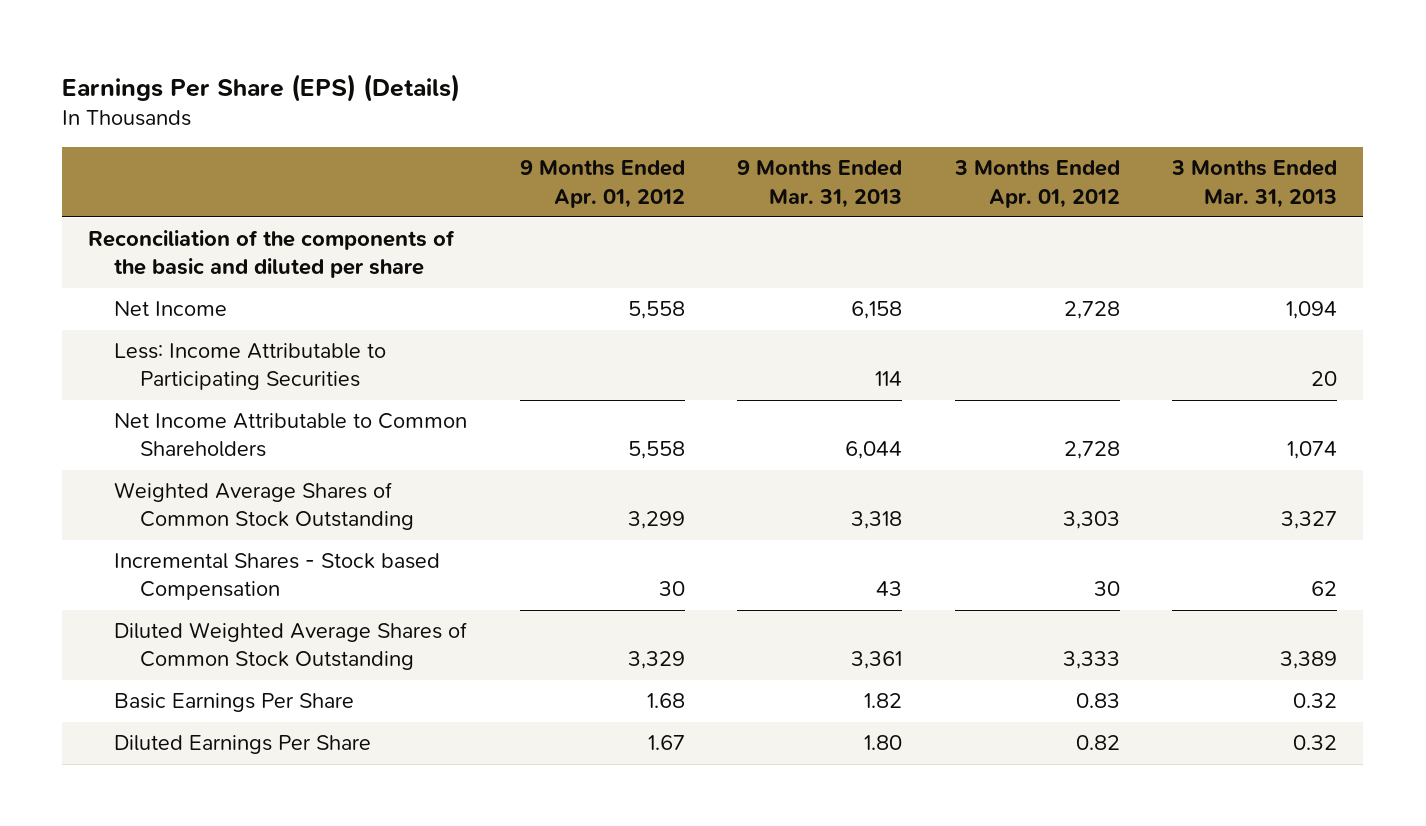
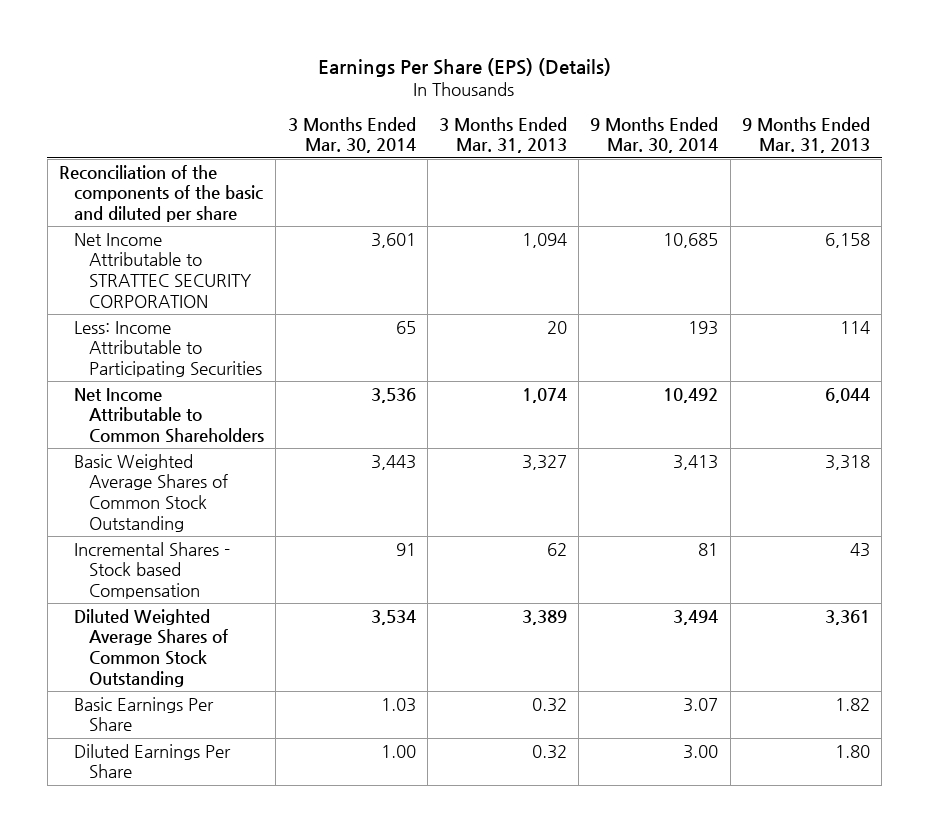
- | 9 Months Ended Apr. 01, 2012 | 9 Months Ended Mar. 31, 2013 | 3 Months Ended Apr. 01, 2012 | 3 Months Ended Mar. 31, 2013
+ | 3 Months Ended Mar. 30, 2014 | 3 Months Ended Mar. 31, 2013 | 9 Months Ended Mar. 30, 2014 | 9 Months Ended Mar. 31, 2013
- Net Income | 5,558 | 6,158 | 2,728 | 1,094
+ Net Income Attributable to STRATTEC SECURITY CORPORATION | 3,601 | 1,094 | 10,685 | 6,158
- Weighted Average Shares of Common Stock Outstanding | 3,299 | 3,318 | 3,303 | 3,327
+ Basic Weighted Average Shares of Common Stock Outstanding | 3,443 | 3,327 | 3,413 | 3,318

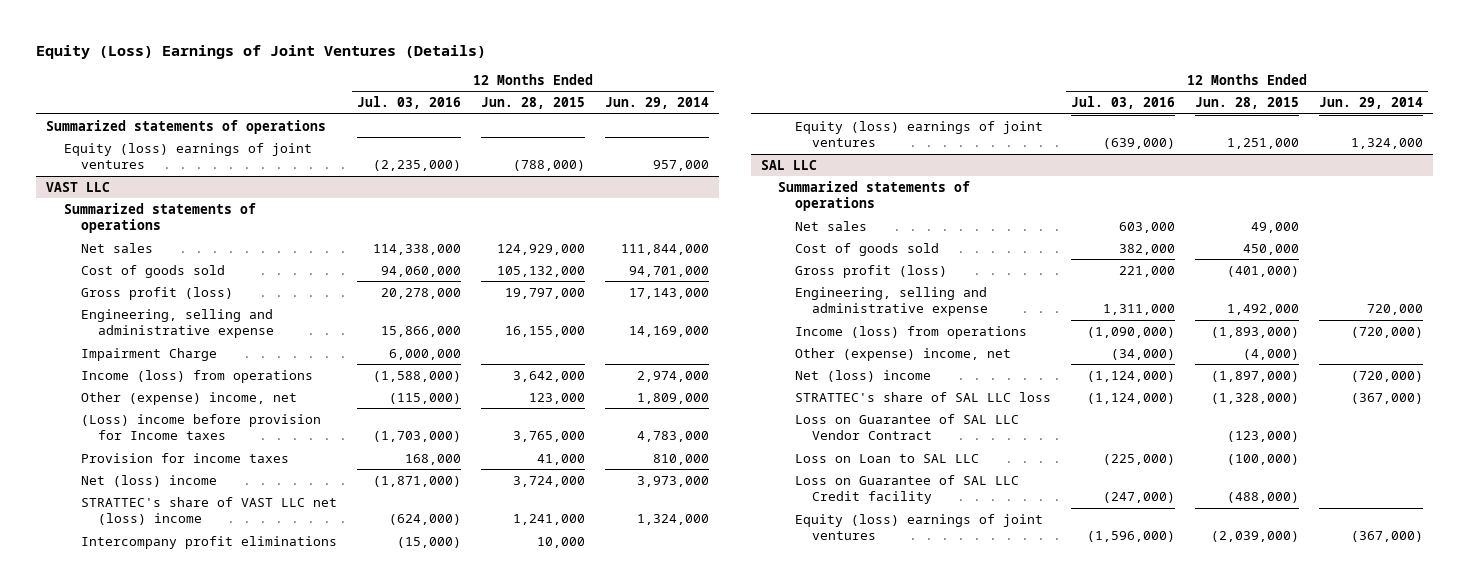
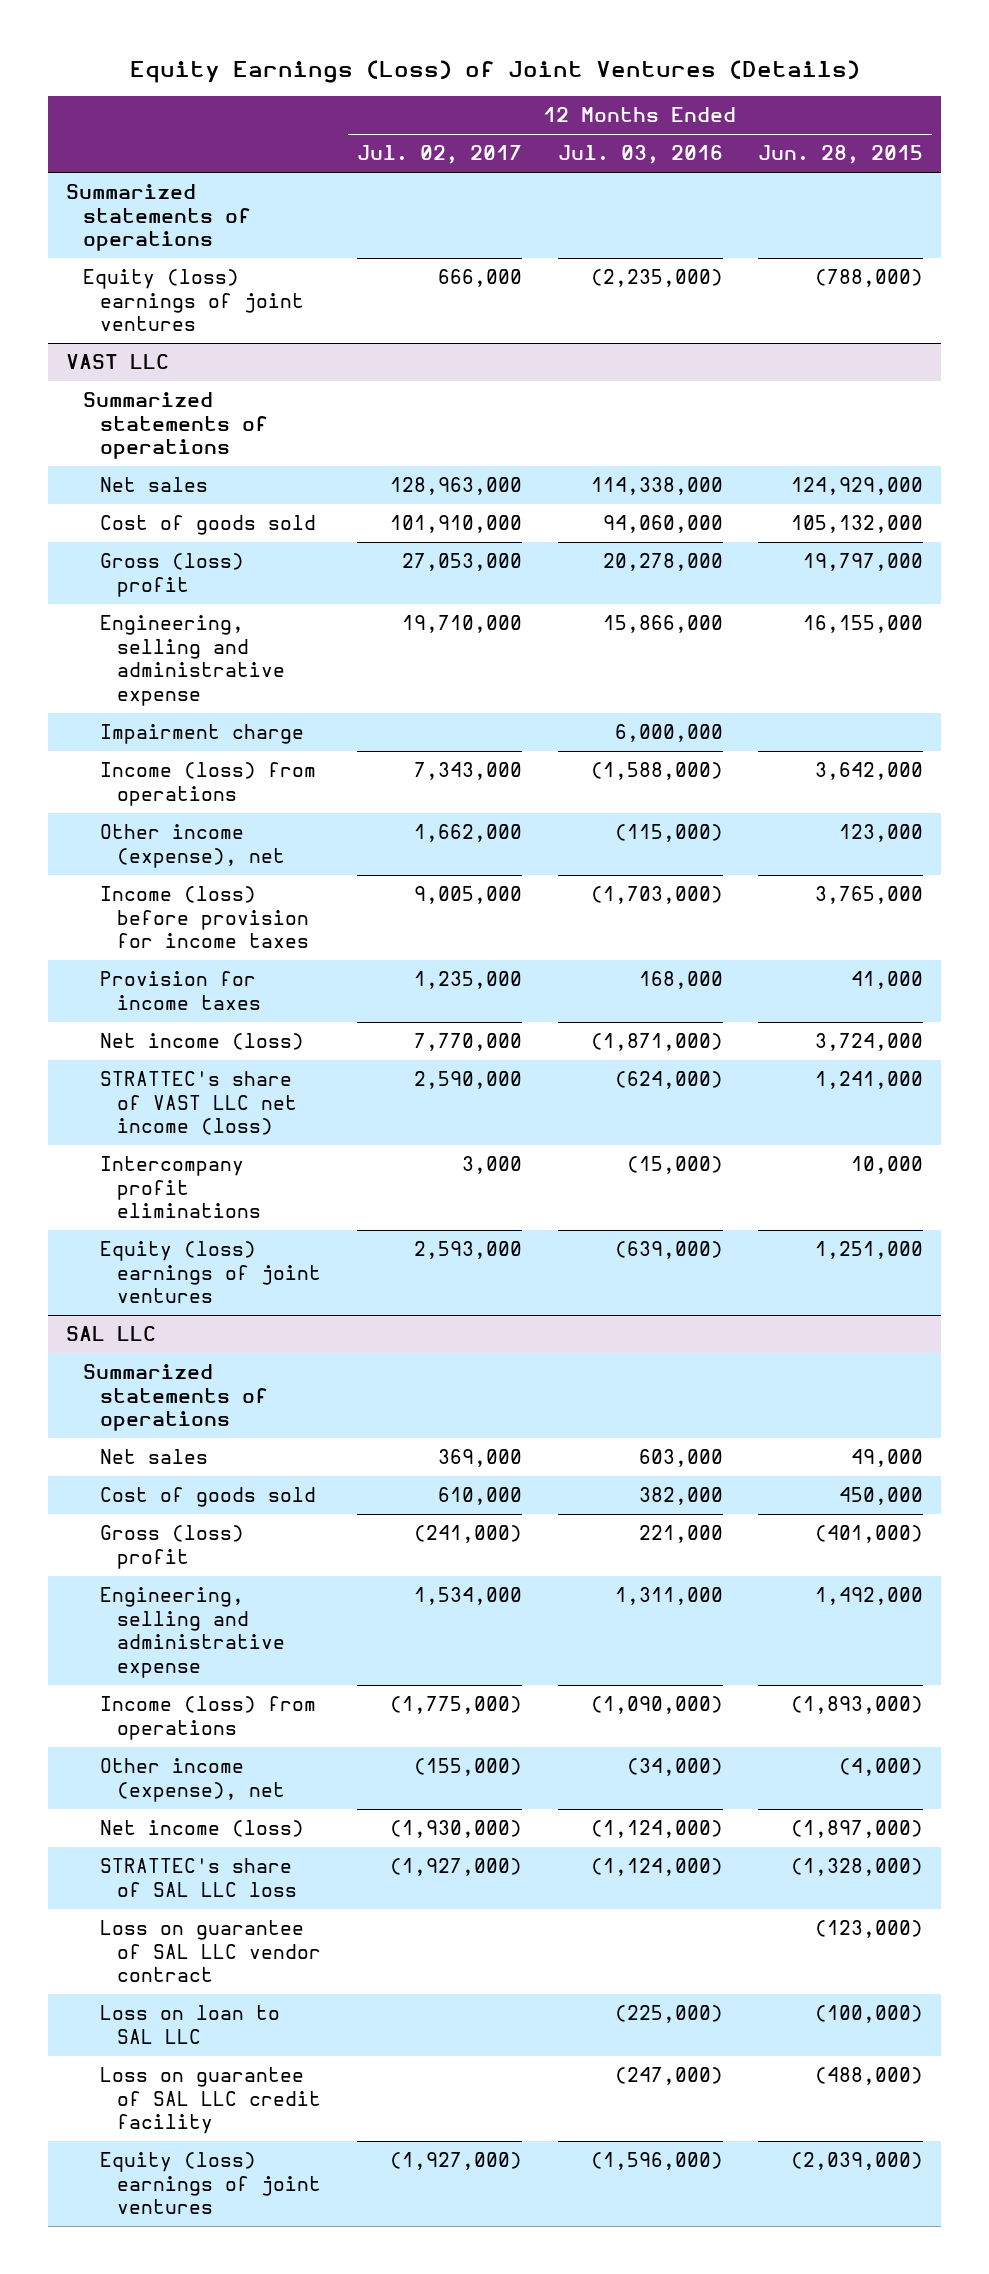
- Equity (Loss) Earnings of Joint Ventures (Details)
+ Equity Earnings (Loss) of Joint Ventures (Details)
- | 12 Months Ended Jul. 03, 2016 | 12 Months Ended Jun. 28, 2015 | 12 Months Ended Jun. 29, 2014
+ | 12 Months Ended Jul. 02, 2017 | 12 Months Ended Jul. 03, 2016 | 12 Months Ended Jun. 28, 2015
@ VAST LLC
- Gross profit (loss) | 20,278,000 | 19,797,000 | 17,143,000
+ Gross (loss) profit | 27,053,000 | 20,278,000 | 19,797,000
- Impairment Charge | 6,000,000 | |
+ Impairment charge | | 6,000,000 |
- Other (expense) income, net | (115,000) | 123,000 | 1,809,000
- (Loss) income before provision for Income taxes | (1,703,000) | 3,765,000 | 4,783,000
+ Other income (expense), net | 1,662,000 | (115,000) | 123,000
+ Income (loss) before provision for income taxes | 9,005,000 | (1,703,000) | 3,765,000
- Net (loss) income | (1,871,000) | 3,724,000 | 3,973,000
- STRATTEC's share of VAST LLC net (loss) income | (624,000) | 1,241,000 | 1,324,000
+ Net income (loss) | 7,770,000 | (1,871,000) | 3,724,000
+ STRATTEC's share of VAST LLC net income (loss) | 2,590,000 | (624,000) | 1,241,000
@ SAL LLC
- Gross profit (loss) | 221,000 | (401,000) |
+ Gross (loss) profit | (241,000) | 221,000 | (401,000)
- Other (expense) income, net | (34,000) | (4,000) |
- Net (loss) income | (1,124,000) | (1,897,000) | (720,000)
+ Other income (expense), net | (155,000) | (34,000) | (4,000)
+ Net income (loss) | (1,930,000) | (1,124,000) | (1,897,000)
- Loss on Guarantee of SAL LLC Vendor Contract | | (123,000) |
- Loss on Loan to SAL LLC | (225,000) | (100,000) |
- Loss on Guarantee of SAL LLC Credit facility | (247,000) | (488,000) |
+ Loss on guarantee of SAL LLC vendor contract | | | (123,000)
+ Loss on loan to SAL LLC | | (225,000) | (100,000)
+ Loss on guarantee of SAL LLC credit facility | | (247,000) | (488,000)

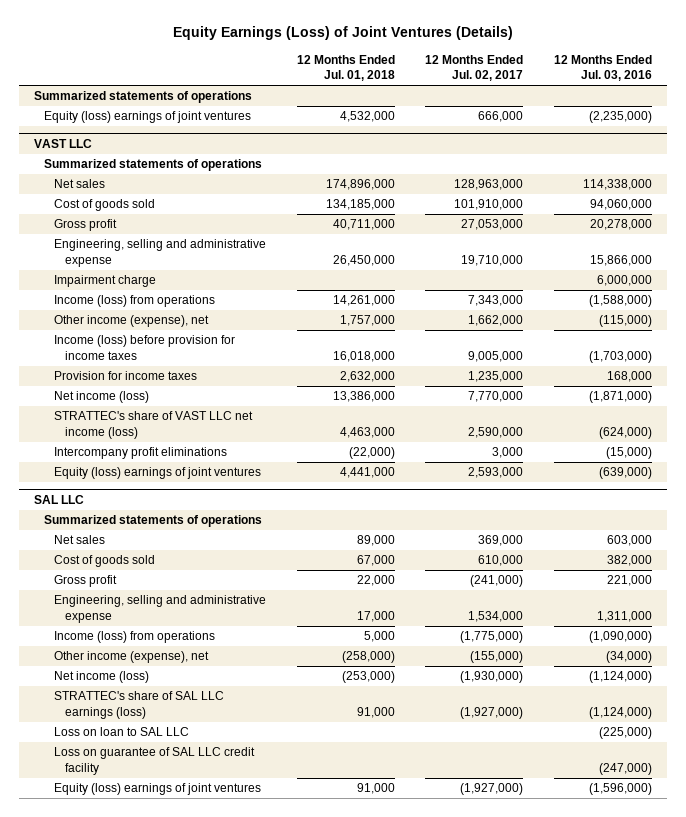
- | 12 Months Ended Jul. 02, 2017 | 12 Months Ended Jul. 03, 2016 | 12 Months Ended Jun. 28, 2015
+ | 12 Months Ended Jul. 01, 2018 | 12 Months Ended Jul. 02, 2017 | 12 Months Ended Jul. 03, 2016
@ VAST LLC
- Gross (loss) profit | 27,053,000 | 20,278,000 | 19,797,000
+ Gross profit | 40,711,000 | 27,053,000 | 20,278,000
@ SAL LLC
- Gross (loss) profit | (241,000) | 221,000 | (401,000)
+ Gross profit | 22,000 | (241,000) | 221,000
- STRATTEC's share of SAL LLC loss | (1,927,000) | (1,124,000) | (1,328,000)
- Loss on guarantee of SAL LLC vendor contract | | | (123,000)
+ STRATTEC's share of SAL LLC earnings (loss) | 91,000 | (1,927,000) | (1,124,000)

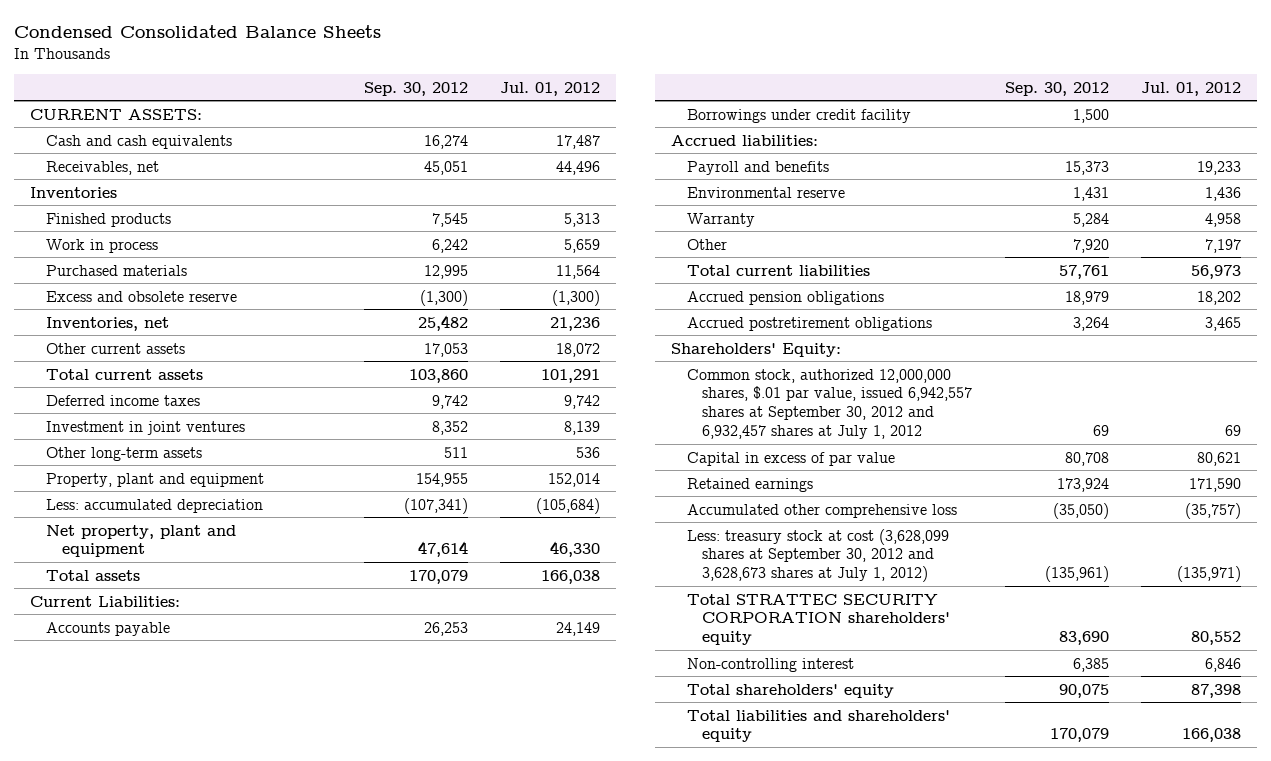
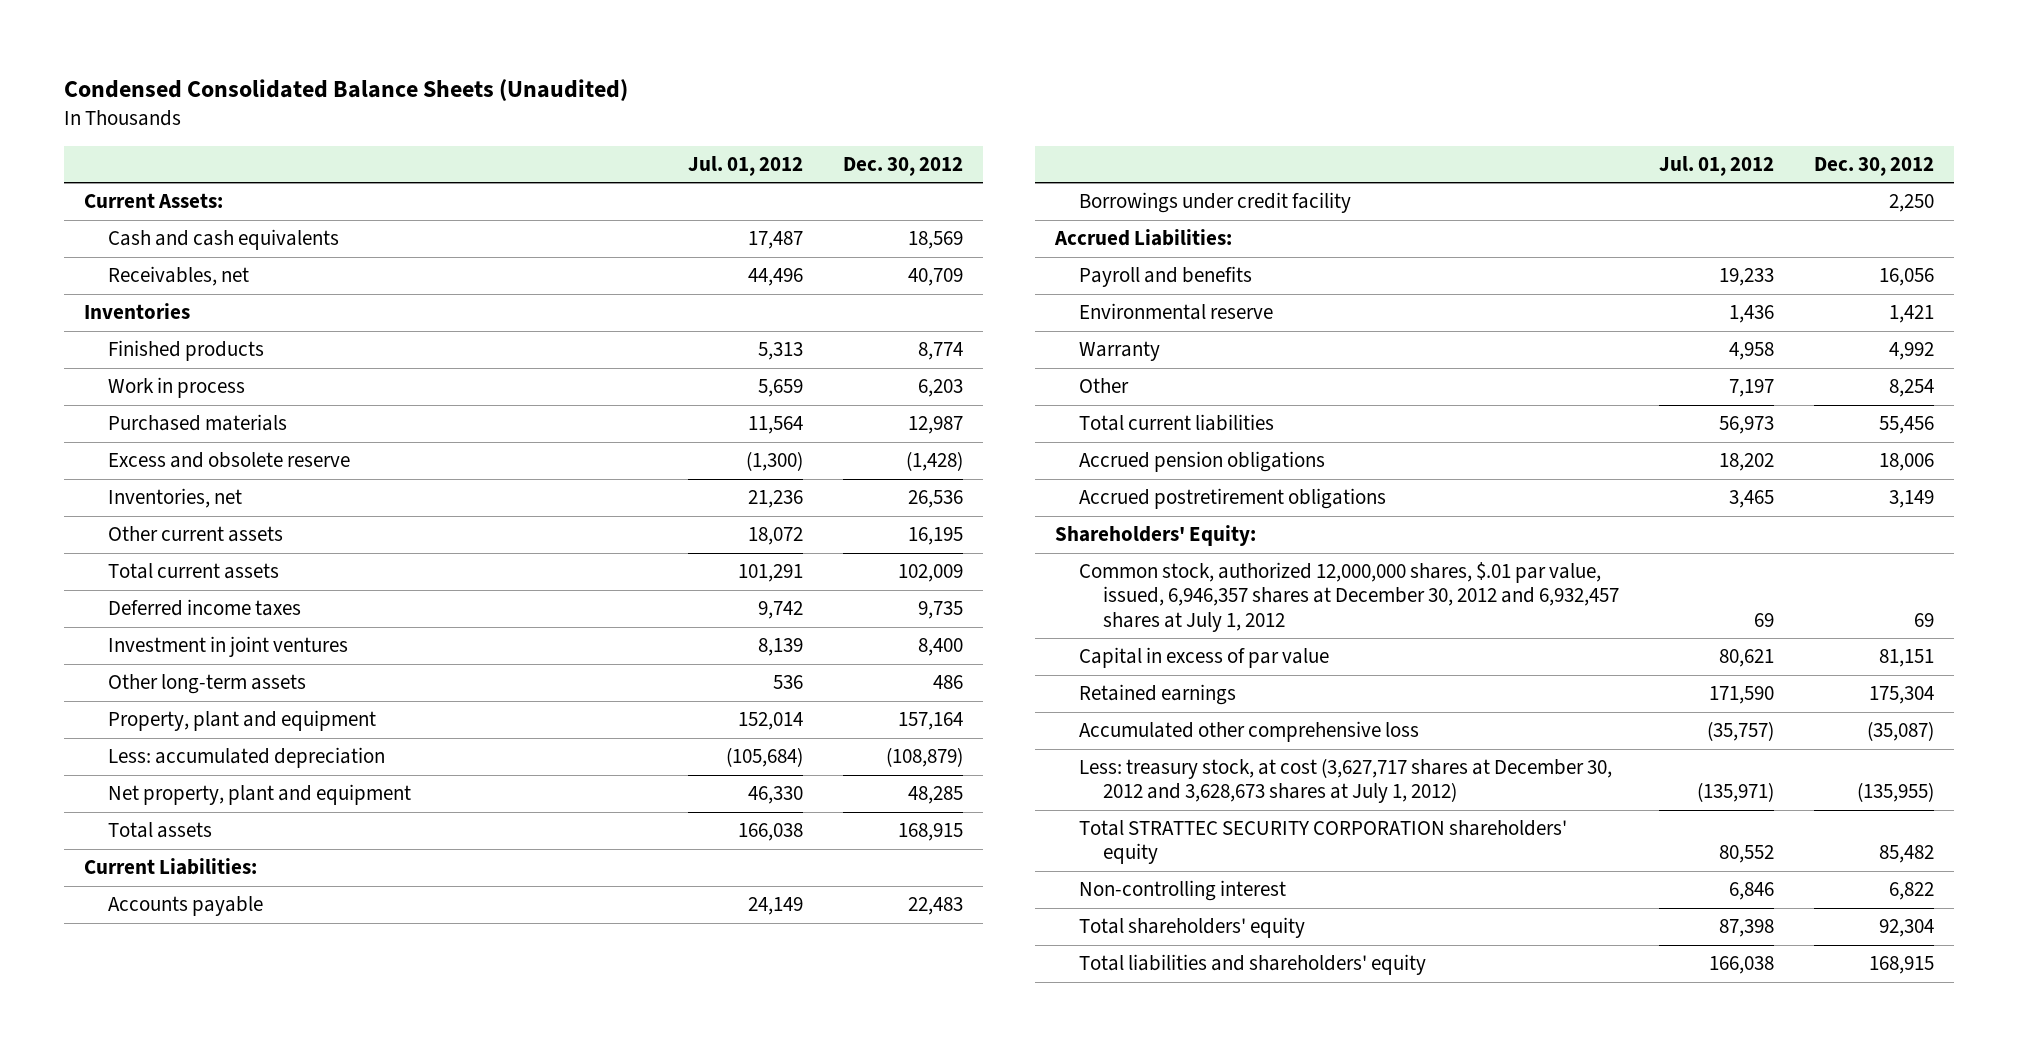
- Condensed Consolidated Balance Sheets
+ Condensed Consolidated Balance Sheets (Unaudited)
- | Sep. 30, 2012 | Jul. 01, 2012
+ | Jul. 01, 2012 | Dec. 30, 2012
- CURRENT ASSETS:
+ Current Assets:
- Accrued liabilities:
+ Accrued Liabilities:
- Common stock, authorized 12,000,000 shares, $.01 par value, issued 6,942,557 shares at September 30, 2012 and 6,932,457 shares at July 1, 2012 | 69 | 69
+ Common stock, authorized 12,000,000 shares, $.01 par value, issued, 6,946,357 shares at December 30, 2012 and 6,932,457 shares at July 1, 2012 | 69 | 69
- Less: treasury stock at cost (3,628,099 shares at September 30, 2012 and 3,628,673 shares at July 1, 2012) | (135,961) | (135,971)
+ Less: treasury stock, at cost (3,627,717 shares at December 30, 2012 and 3,628,673 shares at July 1, 2012) | (135,971) | (135,955)

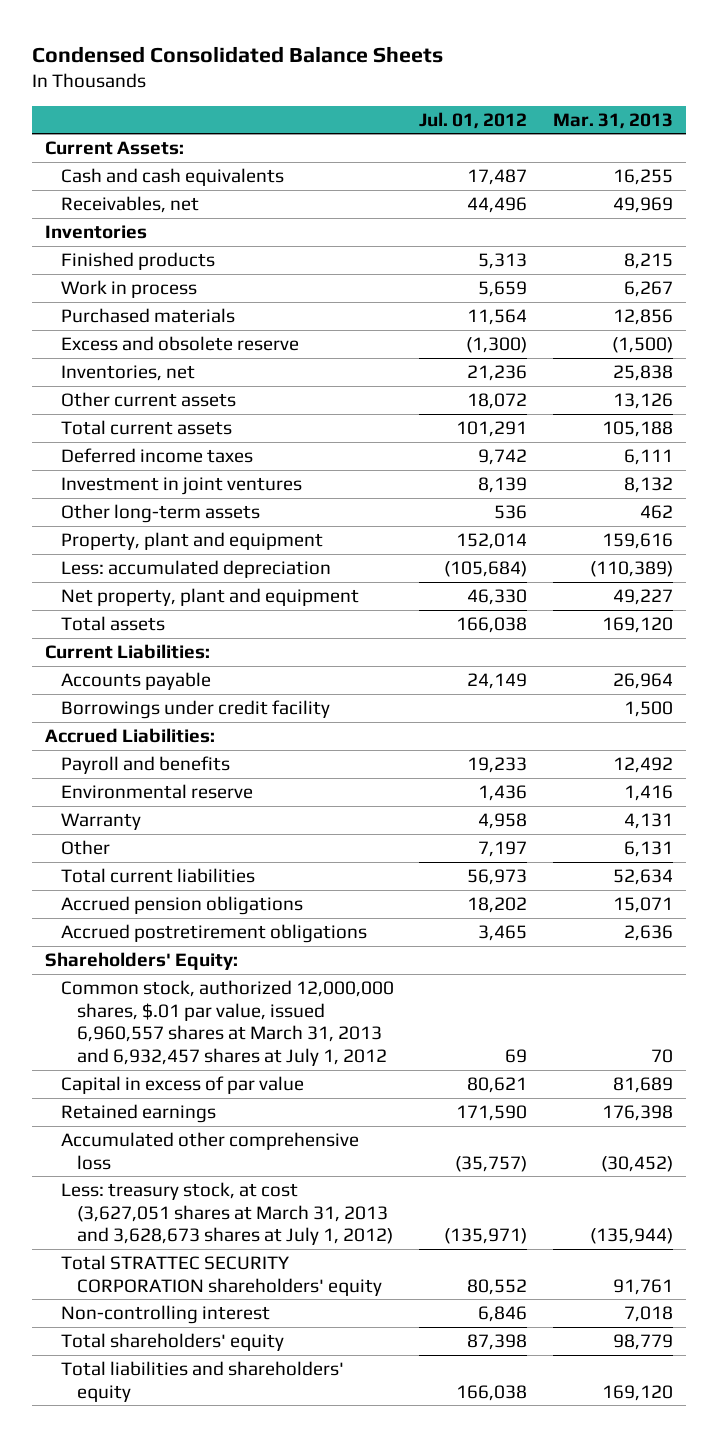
- Condensed Consolidated Balance Sheets (Unaudited)
+ Condensed Consolidated Balance Sheets
- | Jul. 01, 2012 | Dec. 30, 2012
+ | Jul. 01, 2012 | Mar. 31, 2013
- Common stock, authorized 12,000,000 shares, $.01 par value, issued, 6,946,357 shares at December 30, 2012 and 6,932,457 shares at July 1, 2012 | 69 | 69
+ Common stock, authorized 12,000,000 shares, $.01 par value, issued 6,960,557 shares at March 31, 2013 and 6,932,457 shares at July 1, 2012 | 69 | 70
- Less: treasury stock, at cost (3,627,717 shares at December 30, 2012 and 3,628,673 shares at July 1, 2012) | (135,971) | (135,955)
+ Less: treasury stock, at cost (3,627,051 shares at March 31, 2013 and 3,628,673 shares at July 1, 2012) | (135,971) | (135,944)

